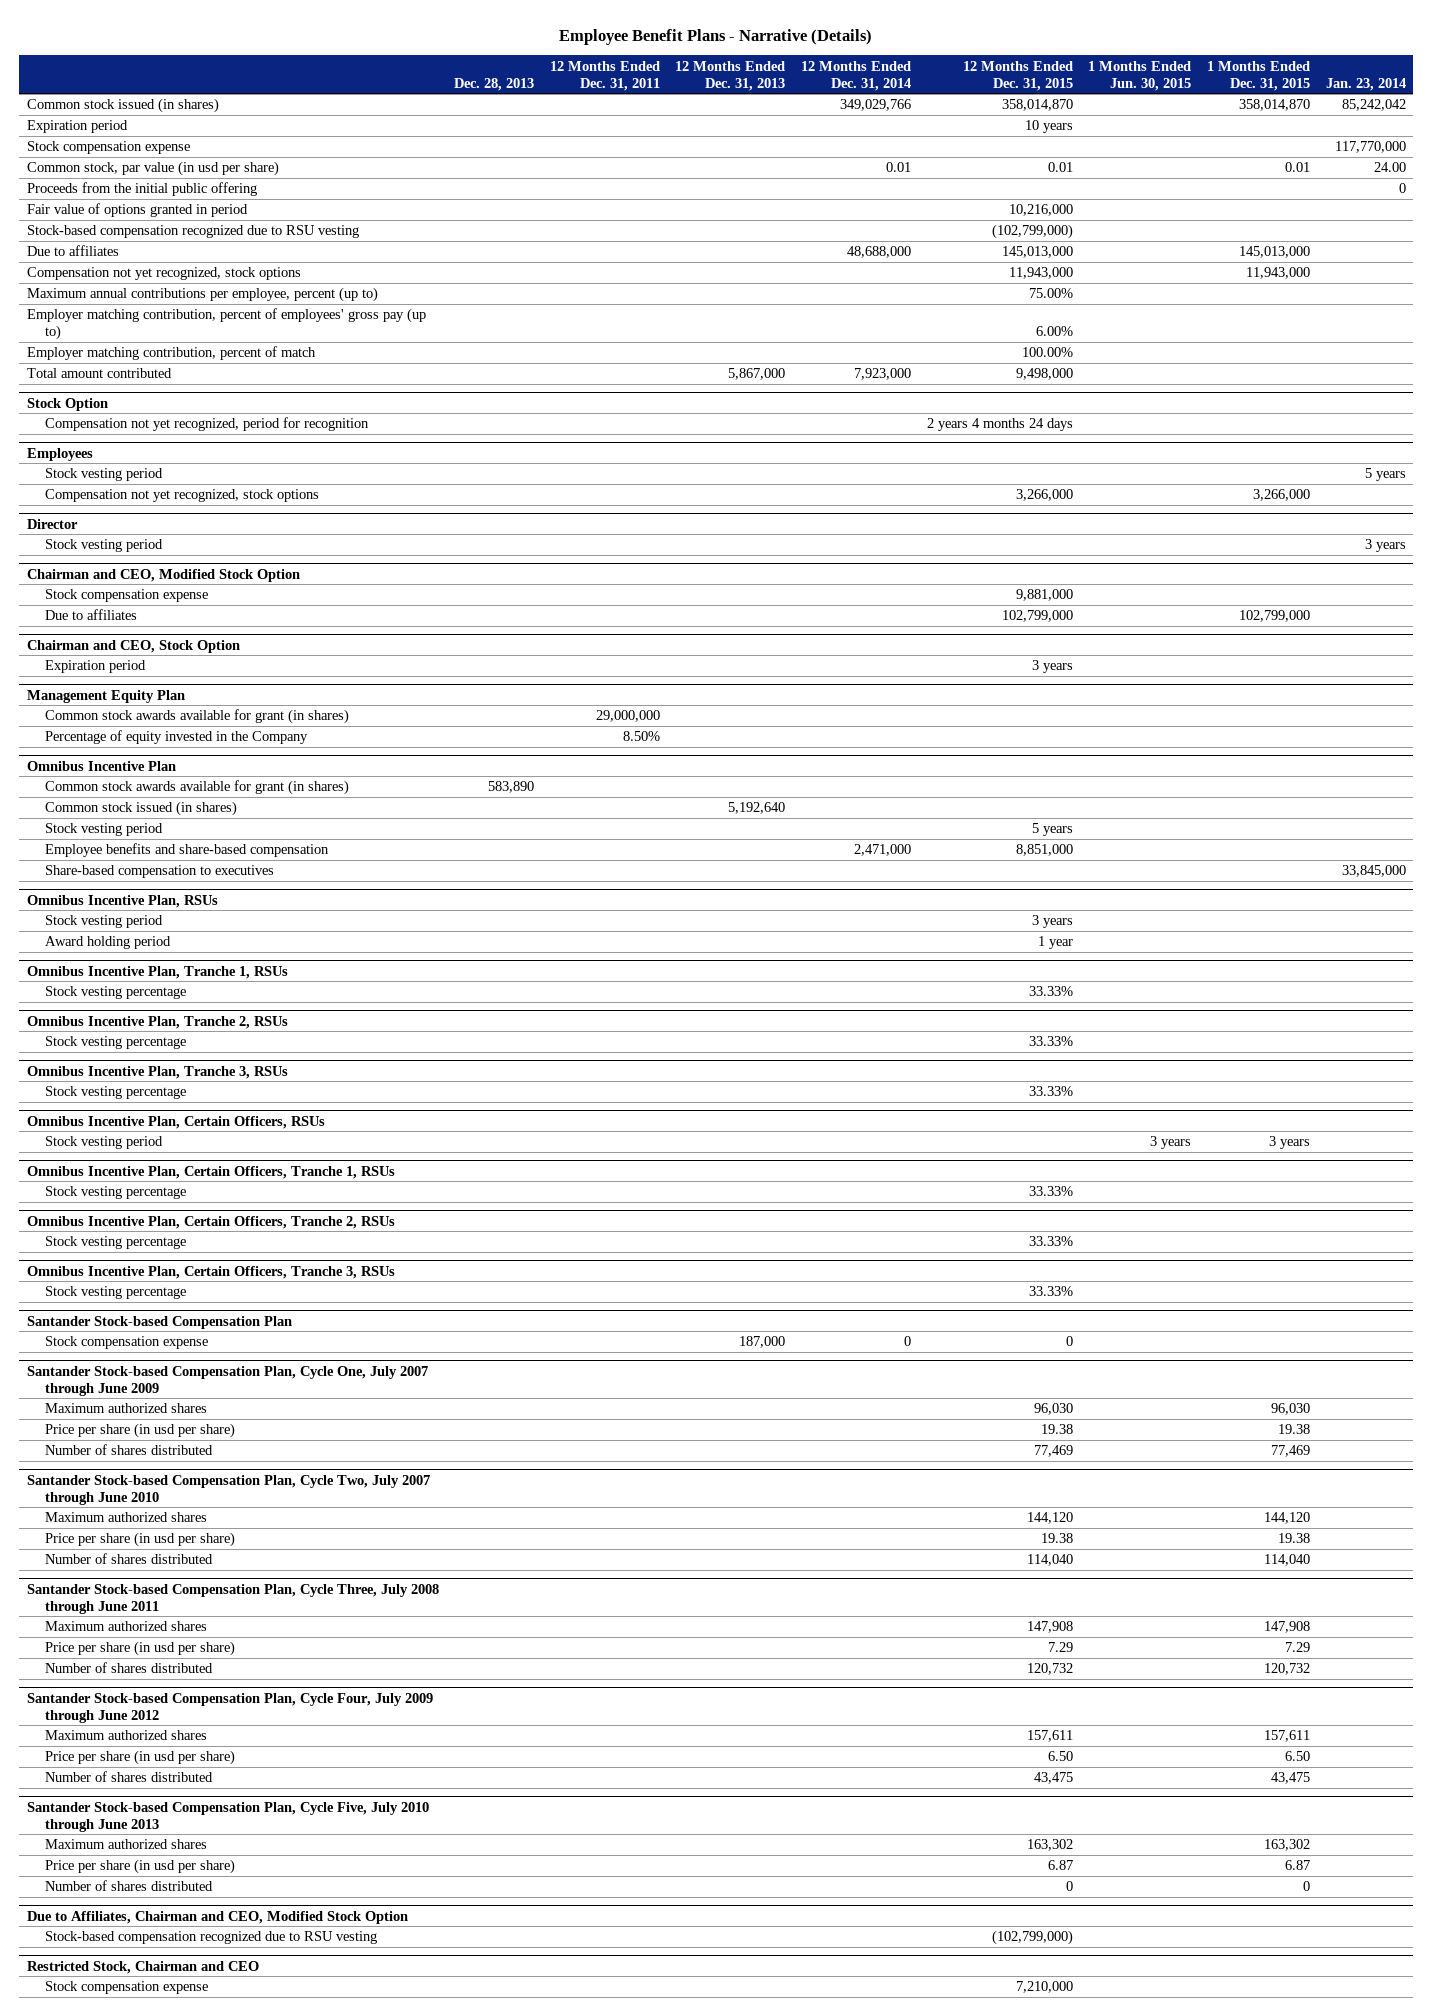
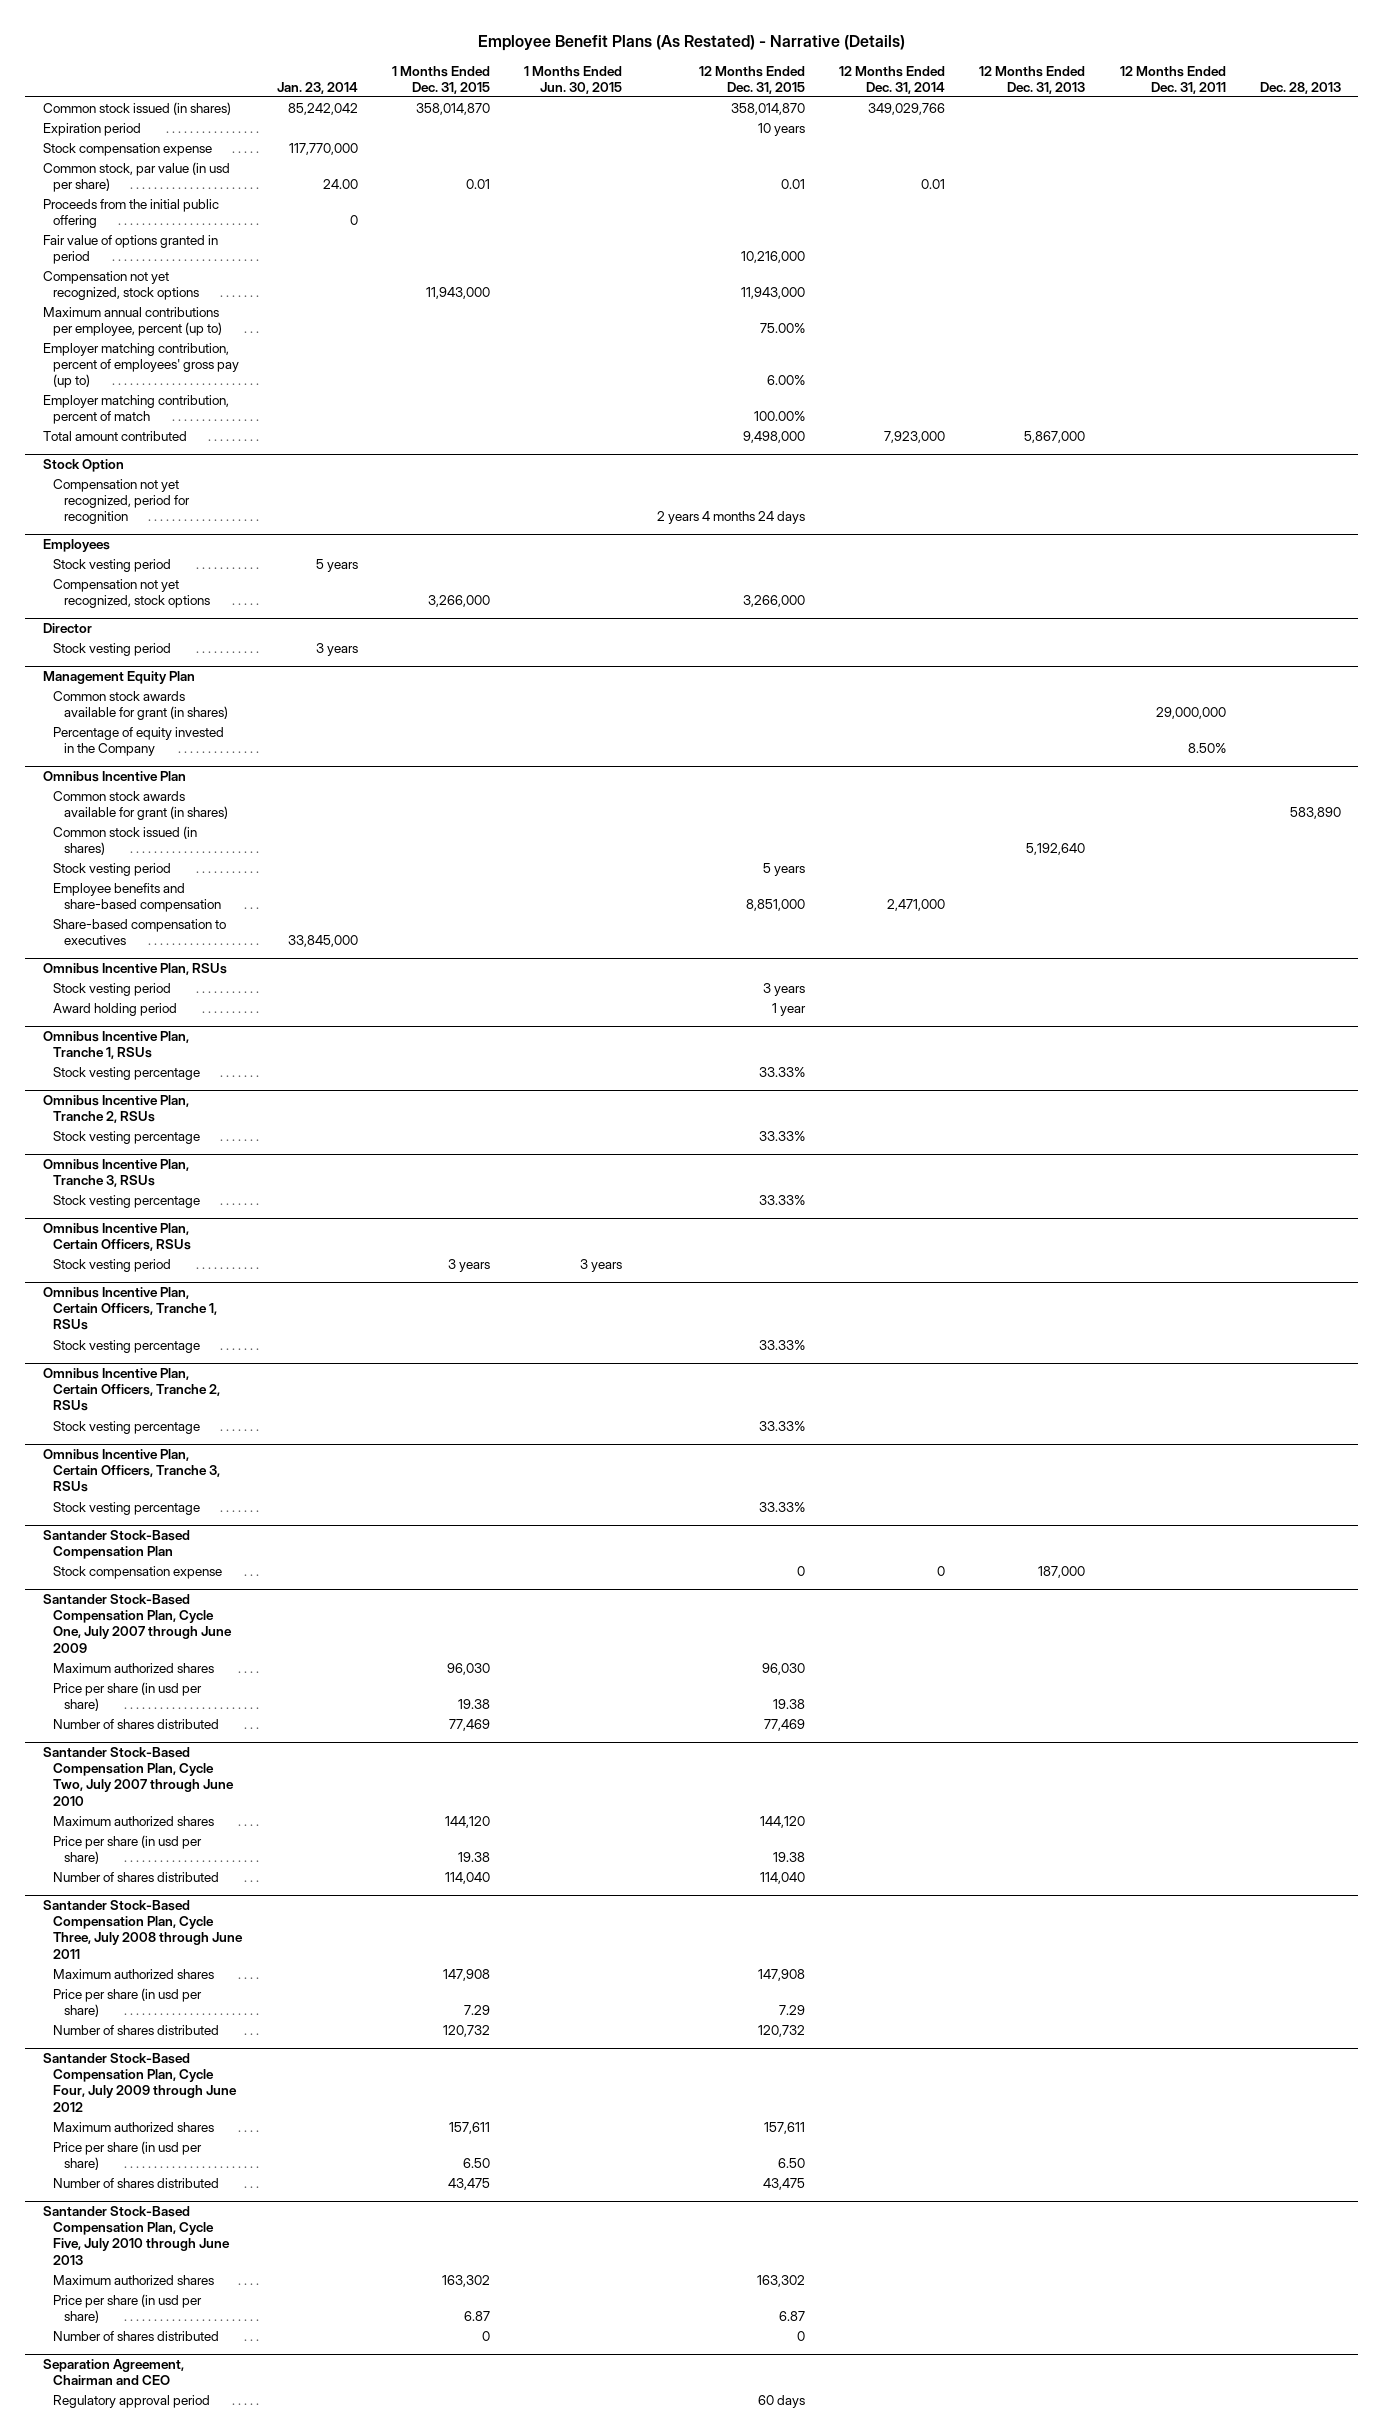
- Employee Benefit Plans - Narrative (Details)
+ Employee Benefit Plans (As Restated) - Narrative (Details)
- | Dec. 28, 2013 | 12 Months Ended Dec. 31, 2011 | 12 Months Ended Dec. 31, 2013 | 12 Months Ended Dec. 31, 2014 | 12 Months Ended Dec. 31, 2015 | 1 Months Ended Jun. 30, 2015 | 1 Months Ended Dec. 31, 2015 | Jan. 23, 2014
+ | Jan. 23, 2014 | 1 Months Ended Dec. 31, 2015 | 1 Months Ended Jun. 30, 2015 | 12 Months Ended Dec. 31, 2015 | 12 Months Ended Dec. 31, 2014 | 12 Months Ended Dec. 31, 2013 | 12 Months Ended Dec. 31, 2011 | Dec. 28, 2013
- Stock-based compensation recognized due to RSU vesting | | | | | (102,799,000) | | |
- Due to affiliates | | | | 48,688,000 | 145,013,000 | | 145,013,000 |
- Chairman and CEO, Modified Stock Option
- Stock compensation expense | | | | | 9,881,000 | | |
- Due to affiliates | | | | | 102,799,000 | | 102,799,000 |
- Chairman and CEO, Stock Option
- Expiration period | | | | | 3 years | | |
- Santander Stock-based Compensation Plan
+ Santander Stock-Based Compensation Plan
- Santander Stock-based Compensation Plan, Cycle One, July 2007 through June 2009
+ Santander Stock-Based Compensation Plan, Cycle One, July 2007 through June 2009
- Santander Stock-based Compensation Plan, Cycle Two, July 2007 through June 2010
+ Santander Stock-Based Compensation Plan, Cycle Two, July 2007 through June 2010
- Santander Stock-based Compensation Plan, Cycle Three, July 2008 through June 2011
+ Santander Stock-Based Compensation Plan, Cycle Three, July 2008 through June 2011
- Santander Stock-based Compensation Plan, Cycle Four, July 2009 through June 2012
+ Santander Stock-Based Compensation Plan, Cycle Four, July 2009 through June 2012
- Santander Stock-based Compensation Plan, Cycle Five, July 2010 through June 2013
+ Santander Stock-Based Compensation Plan, Cycle Five, July 2010 through June 2013
- Due to Affiliates, Chairman and CEO, Modified Stock Option
- Stock-based compensation recognized due to RSU vesting | | | | | (102,799,000) | | |
- Restricted Stock, Chairman and CEO
- Stock compensation expense | | | | | 7,210,000 | | |
+ Separation Agreement, Chairman and CEO
+ Regulatory approval period | | | | 60 days | | | |

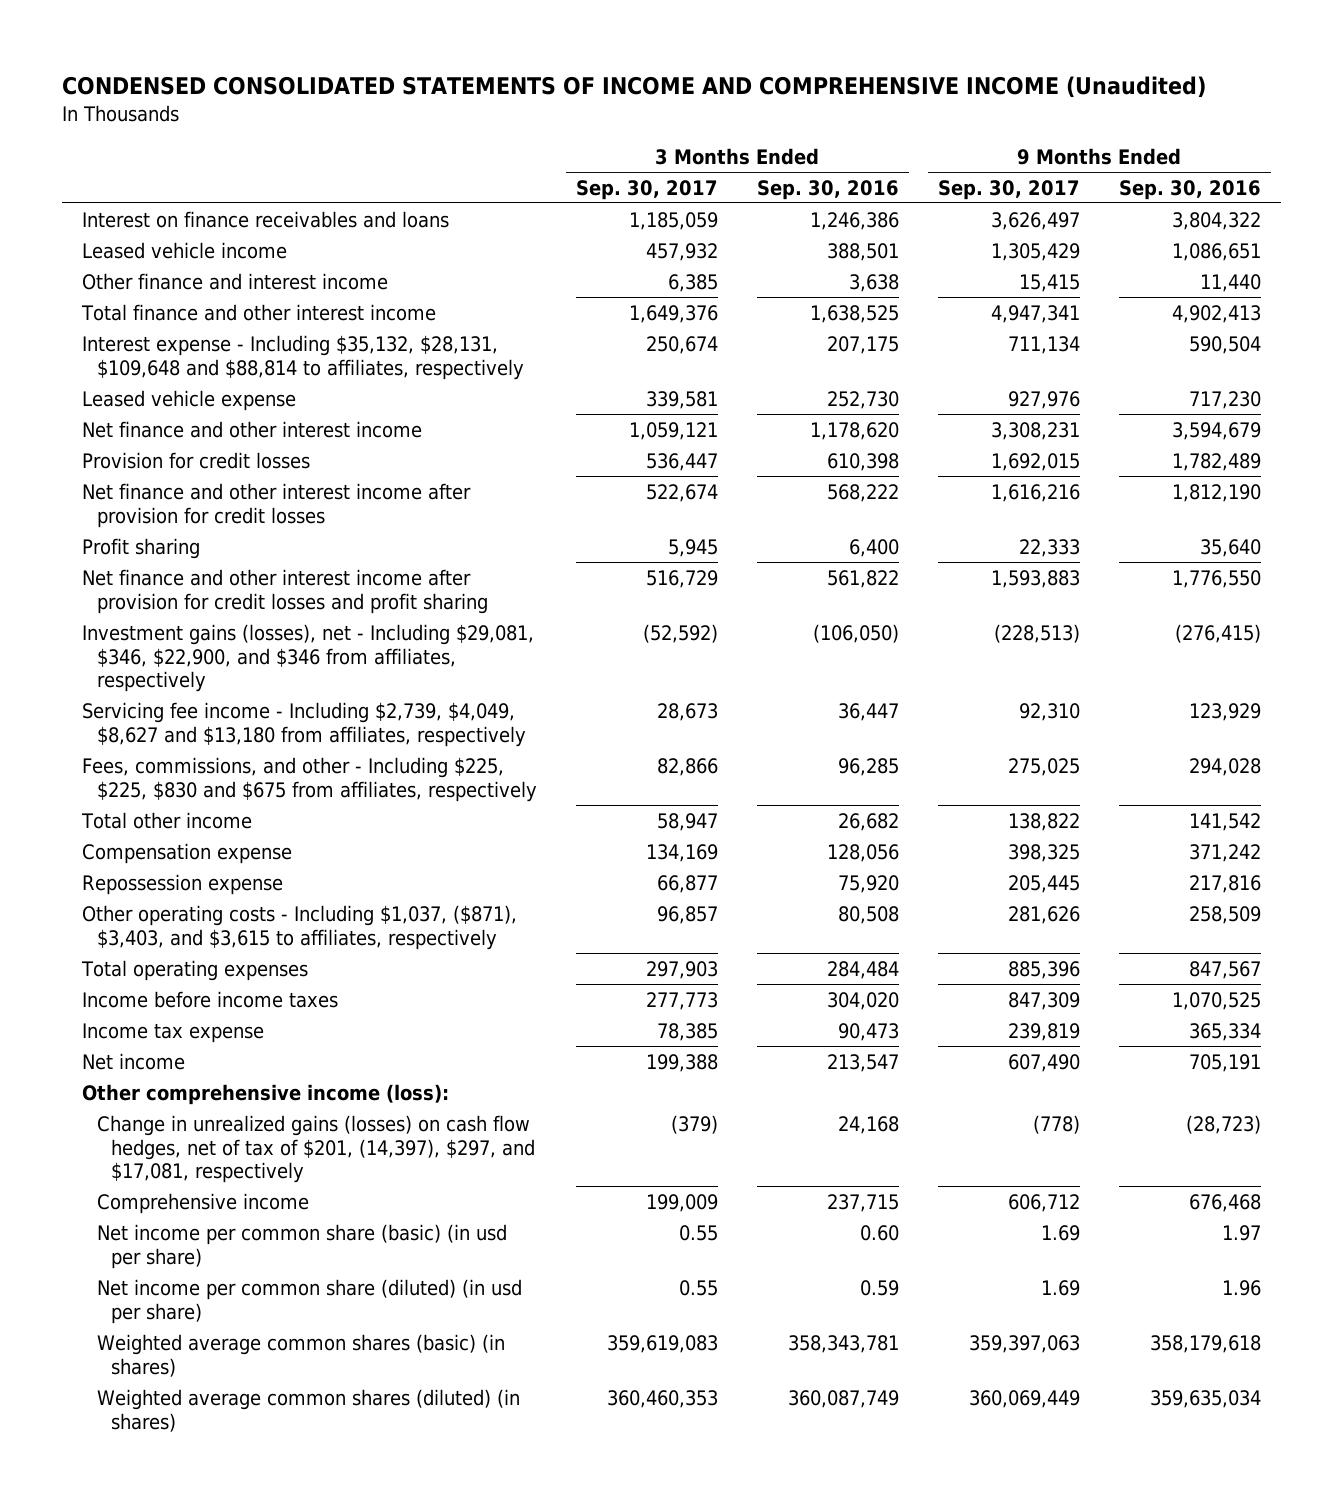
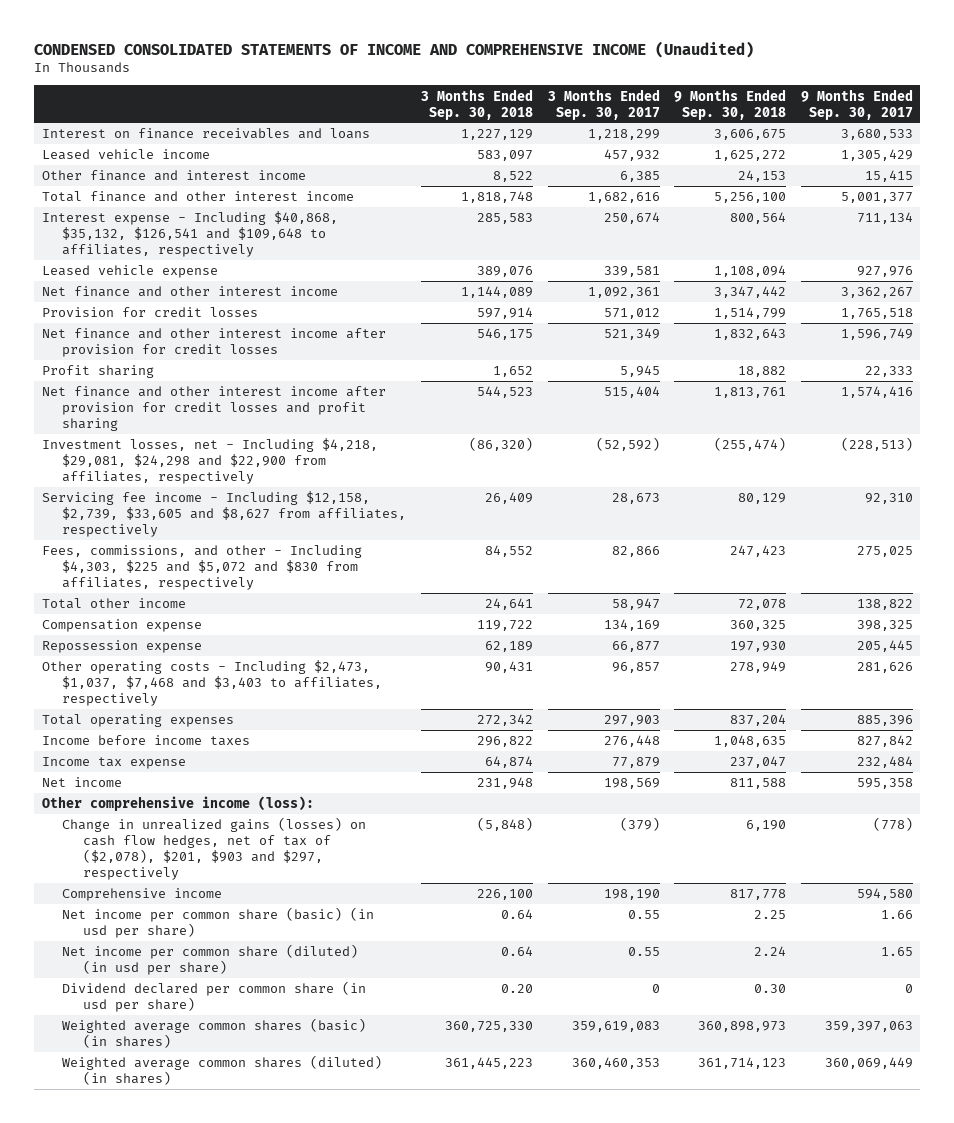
- | 3 Months Ended Sep. 30, 2017 | 3 Months Ended Sep. 30, 2016 | 9 Months Ended Sep. 30, 2017 | 9 Months Ended Sep. 30, 2016
+ | 3 Months Ended Sep. 30, 2018 | 3 Months Ended Sep. 30, 2017 | 9 Months Ended Sep. 30, 2018 | 9 Months Ended Sep. 30, 2017
- Interest on finance receivables and loans | 1,185,059 | 1,246,386 | 3,626,497 | 3,804,322
+ Interest on finance receivables and loans | 1,227,129 | 1,218,299 | 3,606,675 | 3,680,533
- Total finance and other interest income | 1,649,376 | 1,638,525 | 4,947,341 | 4,902,413
- Interest expense - Including $35,132, $28,131, $109,648 and $88,814 to affiliates, respectively | 250,674 | 207,175 | 711,134 | 590,504
+ Total finance and other interest income | 1,818,748 | 1,682,616 | 5,256,100 | 5,001,377
+ Interest expense - Including $40,868, $35,132, $126,541 and $109,648 to affiliates, respectively | 285,583 | 250,674 | 800,564 | 711,134
- Net finance and other interest income | 1,059,121 | 1,178,620 | 3,308,231 | 3,594,679
- Provision for credit losses | 536,447 | 610,398 | 1,692,015 | 1,782,489
- Net finance and other interest income after provision for credit losses | 522,674 | 568,222 | 1,616,216 | 1,812,190
+ Net finance and other interest income | 1,144,089 | 1,092,361 | 3,347,442 | 3,362,267
+ Provision for credit losses | 597,914 | 571,012 | 1,514,799 | 1,765,518
+ Net finance and other interest income after provision for credit losses | 546,175 | 521,349 | 1,832,643 | 1,596,749
- Net finance and other interest income after provision for credit losses and profit sharing | 516,729 | 561,822 | 1,593,883 | 1,776,550
- Investment gains (losses), net - Including $29,081, $346, $22,900, and $346 from affiliates, respectively | (52,592) | (106,050) | (228,513) | (276,415)
- Servicing fee income - Including $2,739, $4,049, $8,627 and $13,180 from affiliates, respectively | 28,673 | 36,447 | 92,310 | 123,929
- Fees, commissions, and other - Including $225, $225, $830 and $675 from affiliates, respectively | 82,866 | 96,285 | 275,025 | 294,028
+ Net finance and other interest income after provision for credit losses and profit sharing | 544,523 | 515,404 | 1,813,761 | 1,574,416
+ Investment losses, net - Including $4,218, $29,081, $24,298 and $22,900 from affiliates, respectively | (86,320) | (52,592) | (255,474) | (228,513)
+ Servicing fee income - Including $12,158, $2,739, $33,605 and $8,627 from affiliates, respectively | 26,409 | 28,673 | 80,129 | 92,310
+ Fees, commissions, and other - Including $4,303, $225 and $5,072 and $830 from affiliates, respectively | 84,552 | 82,866 | 247,423 | 275,025
- Other operating costs - Including $1,037, ($871), $3,403, and $3,615 to affiliates, respectively | 96,857 | 80,508 | 281,626 | 258,509
+ Other operating costs - Including $2,473, $1,037, $7,468 and $3,403 to affiliates, respectively | 90,431 | 96,857 | 278,949 | 281,626
- Income before income taxes | 277,773 | 304,020 | 847,309 | 1,070,525
- Income tax expense | 78,385 | 90,473 | 239,819 | 365,334
- Net income | 199,388 | 213,547 | 607,490 | 705,191
+ Income before income taxes | 296,822 | 276,448 | 1,048,635 | 827,842
+ Income tax expense | 64,874 | 77,879 | 237,047 | 232,484
+ Net income | 231,948 | 198,569 | 811,588 | 595,358
- Change in unrealized gains (losses) on cash flow hedges, net of tax of $201, (14,397), $297, and $17,081, respectively | (379) | 24,168 | (778) | (28,723)
- Comprehensive income | 199,009 | 237,715 | 606,712 | 676,468
- Net income per common share (basic) (in usd per share) | 0.55 | 0.60 | 1.69 | 1.97
- Net income per common share (diluted) (in usd per share) | 0.55 | 0.59 | 1.69 | 1.96
+ Change in unrealized gains (losses) on cash flow hedges, net of tax of ($2,078), $201, $903 and $297, respectively | (5,848) | (379) | 6,190 | (778)
+ Comprehensive income | 226,100 | 198,190 | 817,778 | 594,580
+ Net income per common share (basic) (in usd per share) | 0.64 | 0.55 | 2.25 | 1.66
+ Net income per common share (diluted) (in usd per share) | 0.64 | 0.55 | 2.24 | 1.65
+ Dividend declared per common share (in usd per share) | 0.20 | 0 | 0.30 | 0

